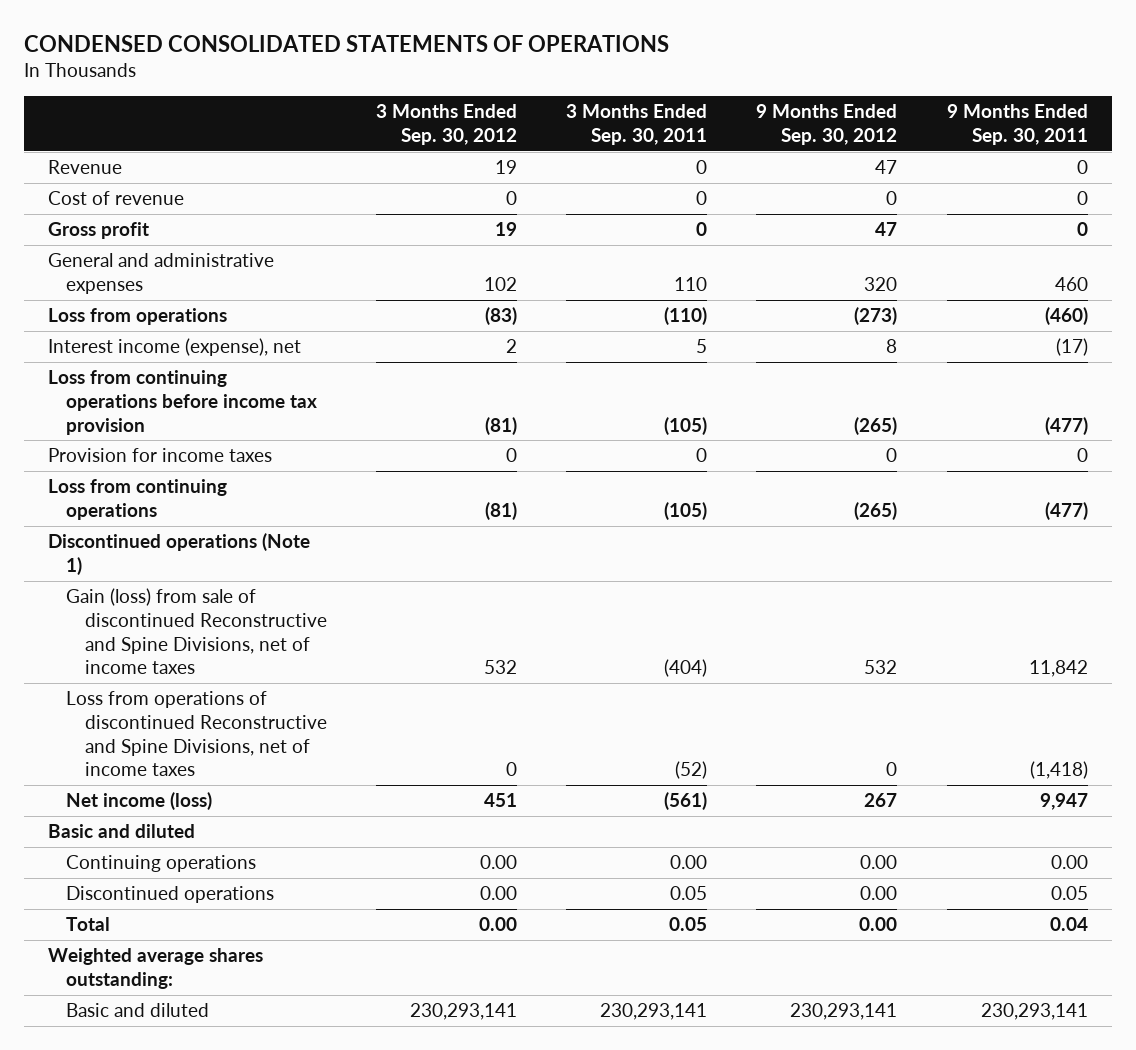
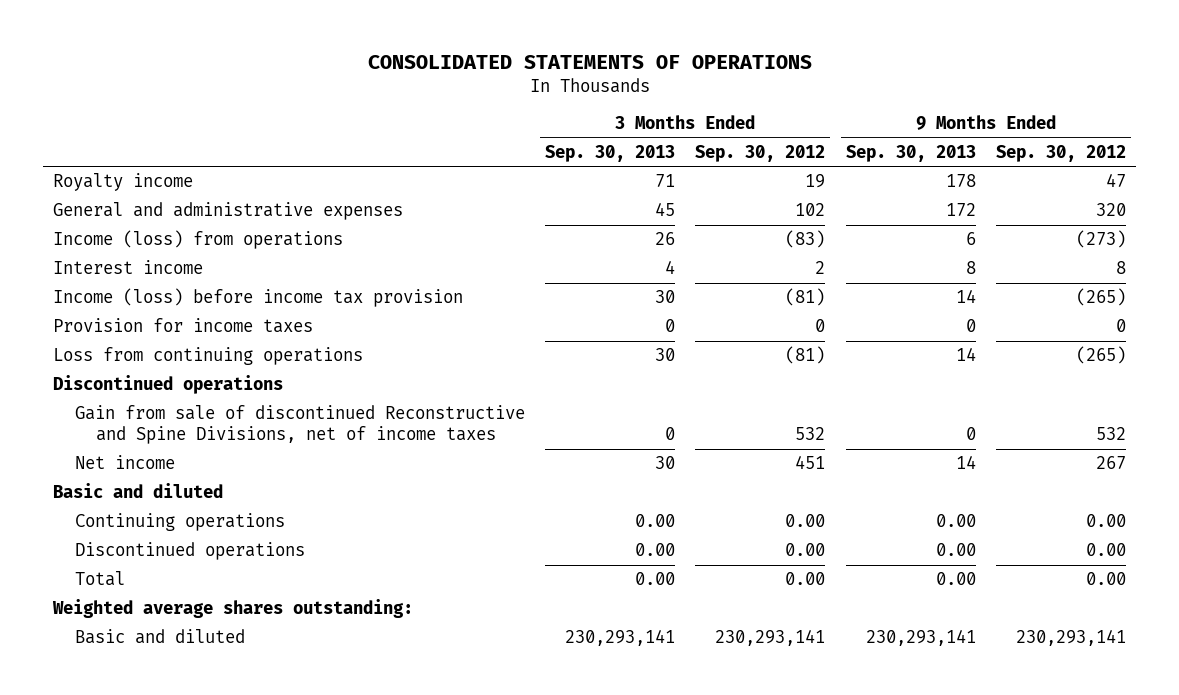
- CONDENSED CONSOLIDATED STATEMENTS OF OPERATIONS
+ CONSOLIDATED STATEMENTS OF OPERATIONS
- | 3 Months Ended Sep. 30, 2012 | 3 Months Ended Sep. 30, 2011 | 9 Months Ended Sep. 30, 2012 | 9 Months Ended Sep. 30, 2011
+ | 3 Months Ended Sep. 30, 2013 | 3 Months Ended Sep. 30, 2012 | 9 Months Ended Sep. 30, 2013 | 9 Months Ended Sep. 30, 2012
- Revenue | 19 | 0 | 47 | 0
- Cost of revenue | 0 | 0 | 0 | 0
- Gross profit | 19 | 0 | 47 | 0
+ Royalty income | 71 | 19 | 178 | 47
- Loss from operations | (83) | (110) | (273) | (460)
- Interest income (expense), net | 2 | 5 | 8 | (17)
- Loss from continuing operations before income tax provision | (81) | (105) | (265) | (477)
+ Income (loss) from operations | 26 | (83) | 6 | (273)
+ Interest income | 4 | 2 | 8 | 8
+ Income (loss) before income tax provision | 30 | (81) | 14 | (265)
- Discontinued operations (Note 1)
- Gain (loss) from sale of discontinued Reconstructive and Spine Divisions, net of income taxes | 532 | (404) | 532 | 11,842
- Loss from operations of discontinued Reconstructive and Spine Divisions, net of income taxes | 0 | (52) | 0 | (1,418)
- Net income (loss) | 451 | (561) | 267 | 9,947
+ Discontinued operations
+ Gain from sale of discontinued Reconstructive and Spine Divisions, net of income taxes | 0 | 532 | 0 | 532
+ Net income | 30 | 451 | 14 | 267

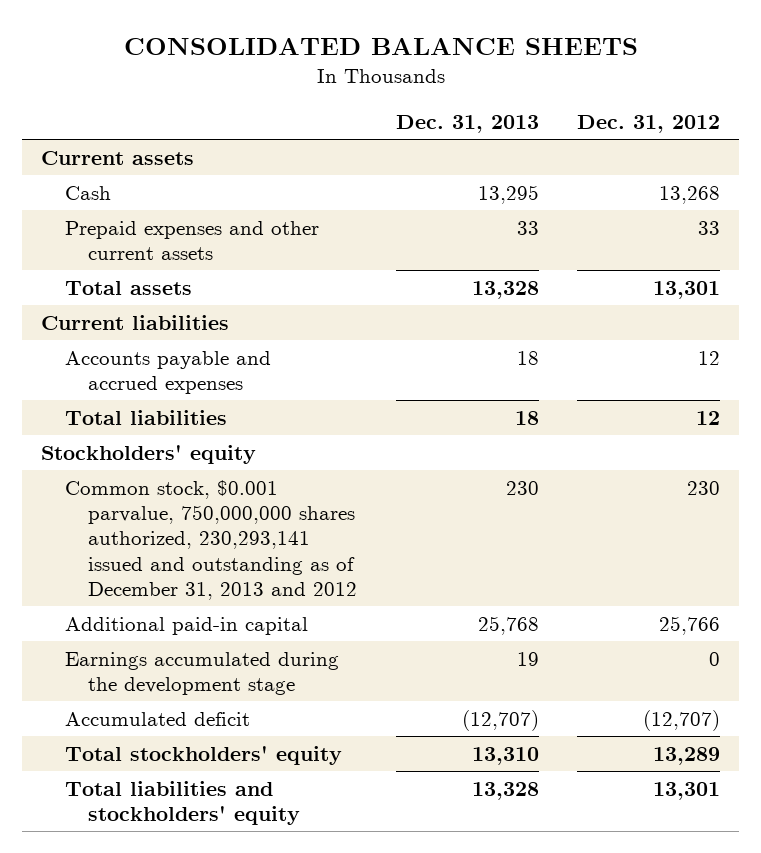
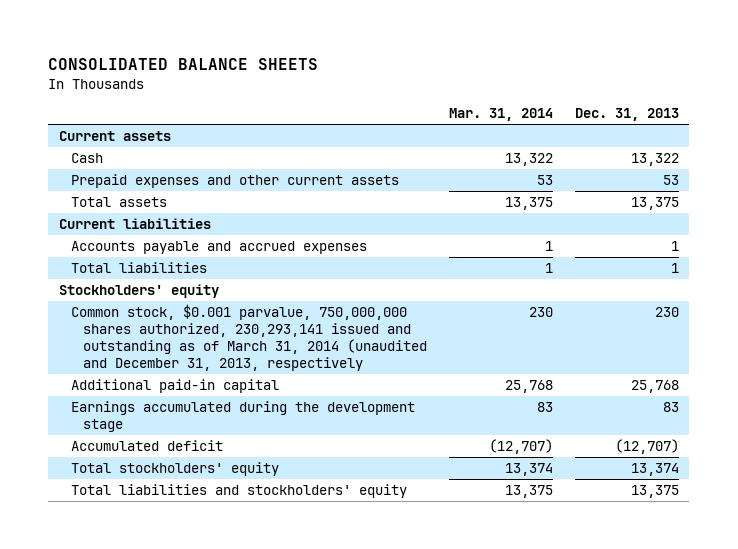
- | Dec. 31, 2013 | Dec. 31, 2012
+ | Mar. 31, 2014 | Dec. 31, 2013
- Cash | 13,295 | 13,268
- Prepaid expenses and other current assets | 33 | 33
- Total assets | 13,328 | 13,301
+ Cash | 13,322 | 13,322
+ Prepaid expenses and other current assets | 53 | 53
+ Total assets | 13,375 | 13,375
- Accounts payable and accrued expenses | 18 | 12
- Total liabilities | 18 | 12
+ Accounts payable and accrued expenses | 1 | 1
+ Total liabilities | 1 | 1
- Common stock, $0.001 parvalue, 750,000,000 shares authorized, 230,293,141 issued and outstanding as of December 31, 2013 and 2012 | 230 | 230
+ Common stock, $0.001 parvalue, 750,000,000 shares authorized, 230,293,141 issued and outstanding as of March 31, 2014 (unaudited and December 31, 2013, respectively | 230 | 230
- Earnings accumulated during the development stage | 19 | 0
+ Earnings accumulated during the development stage | 83 | 83
- Total stockholders' equity | 13,310 | 13,289
- Total liabilities and stockholders' equity | 13,328 | 13,301
+ Total stockholders' equity | 13,374 | 13,374
+ Total liabilities and stockholders' equity | 13,375 | 13,375

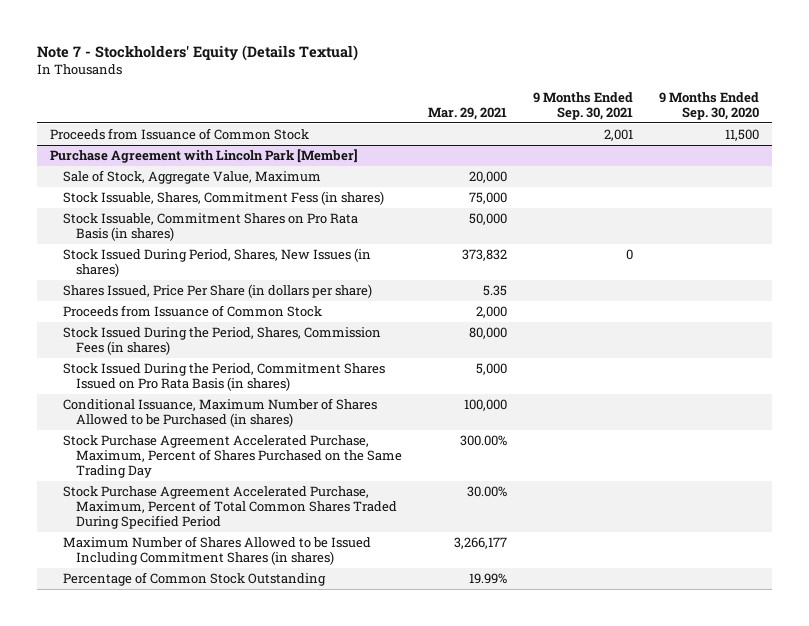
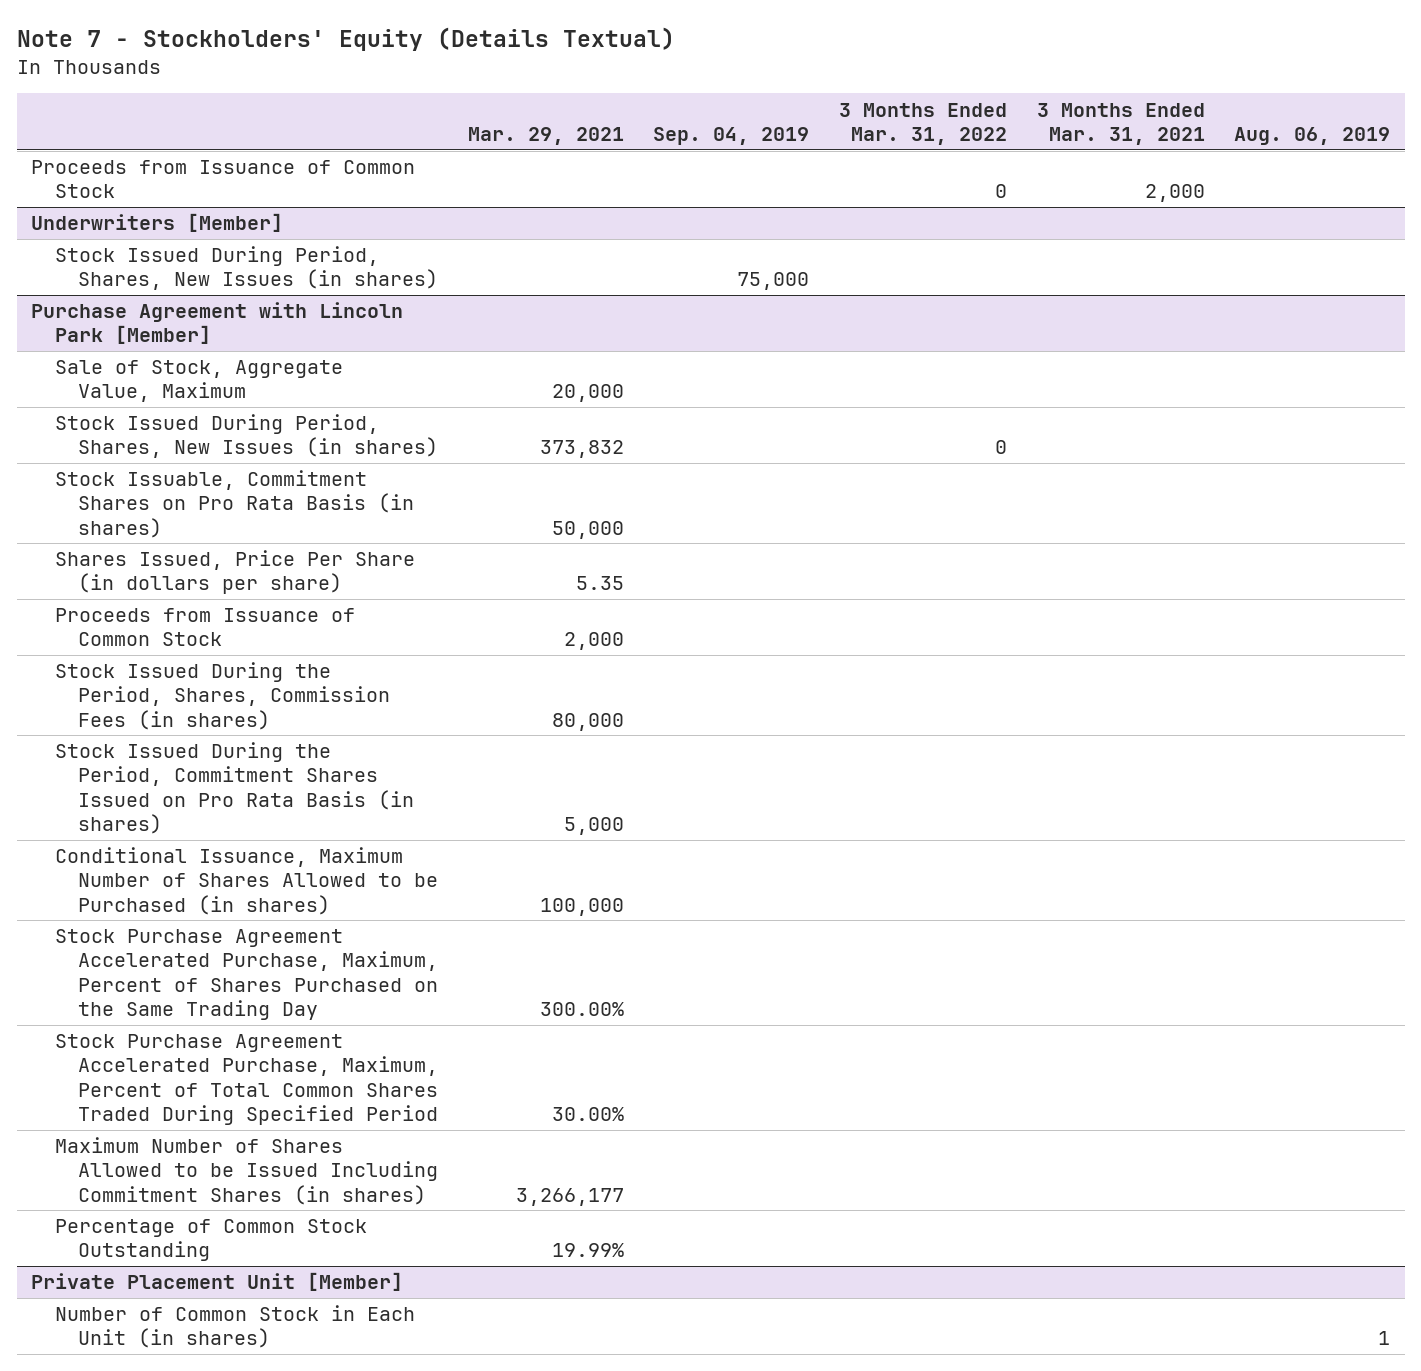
- | Mar. 29, 2021 | 9 Months Ended Sep. 30, 2021 | 9 Months Ended Sep. 30, 2020
+ | Mar. 29, 2021 | Sep. 04, 2019 | 3 Months Ended Mar. 31, 2022 | 3 Months Ended Mar. 31, 2021 | Aug. 06, 2019
+ Underwriters [Member]
+ Stock Issued During Period, Shares, New Issues (in shares) | | 75,000 | | |
@ Purchase Agreement with Lincoln Park [Member]
- Stock Issuable, Shares, Commitment Fess (in shares) | 75,000 | |
moved down: Stock Issuable, Commitment Shares on Pro Rata Basis (in shares) | 50,000 | | | |
+ Private Placement Unit [Member]
+ Number of Common Stock in Each Unit (in shares) | | | | | 1

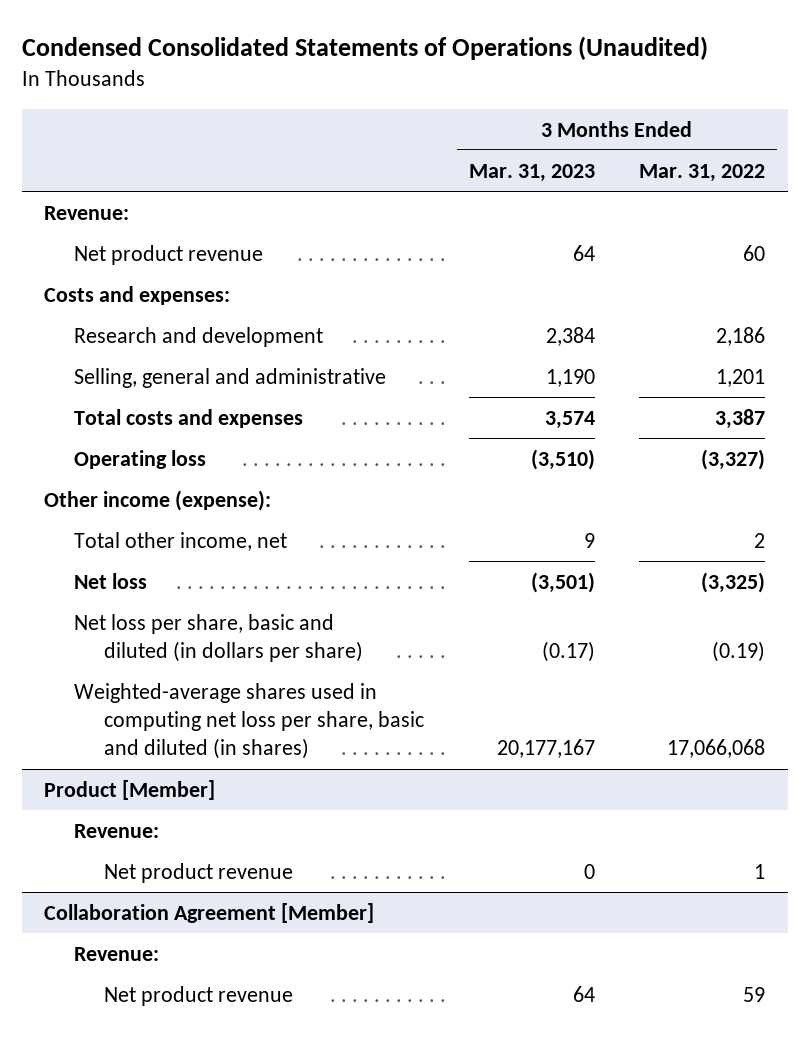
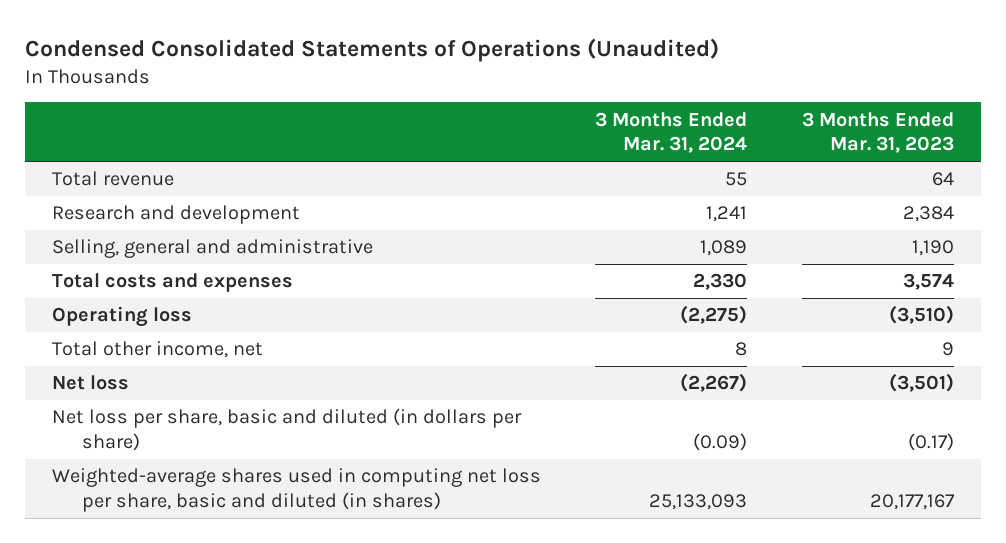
- | 3 Months Ended Mar. 31, 2023 | 3 Months Ended Mar. 31, 2022
+ | 3 Months Ended Mar. 31, 2024 | 3 Months Ended Mar. 31, 2023
- Revenue:
- Net product revenue | 64 | 60
- Costs and expenses:
+ Total revenue | 55 | 64
- Other income (expense):
- Product [Member]
- Revenue:
- Net product revenue | 0 | 1
- Collaboration Agreement [Member]
- Revenue:
- Net product revenue | 64 | 59

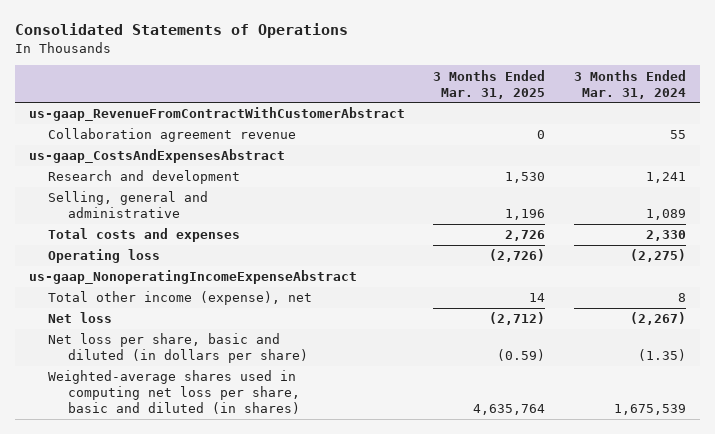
- Condensed Consolidated Statements of Operations (Unaudited)
+ Consolidated Statements of Operations
- | 3 Months Ended Mar. 31, 2024 | 3 Months Ended Mar. 31, 2023
+ | 3 Months Ended Mar. 31, 2025 | 3 Months Ended Mar. 31, 2024
- Total revenue | 55 | 64
+ us-gaap_RevenueFromContractWithCustomerAbstract
+ Collaboration agreement revenue | 0 | 55
+ us-gaap_CostsAndExpensesAbstract
- Total other income, net | 8 | 9
+ us-gaap_NonoperatingIncomeExpenseAbstract
+ Total other income (expense), net | 14 | 8
- Net loss per share, basic and diluted (in dollars per share) | (0.09) | (0.17)
- Weighted-average shares used in computing net loss per share, basic and diluted (in shares) | 25,133,093 | 20,177,167
+ Net loss per share, basic and diluted (in dollars per share) | (0.59) | (1.35)
+ Weighted-average shares used in computing net loss per share, basic and diluted (in shares) | 4,635,764 | 1,675,539

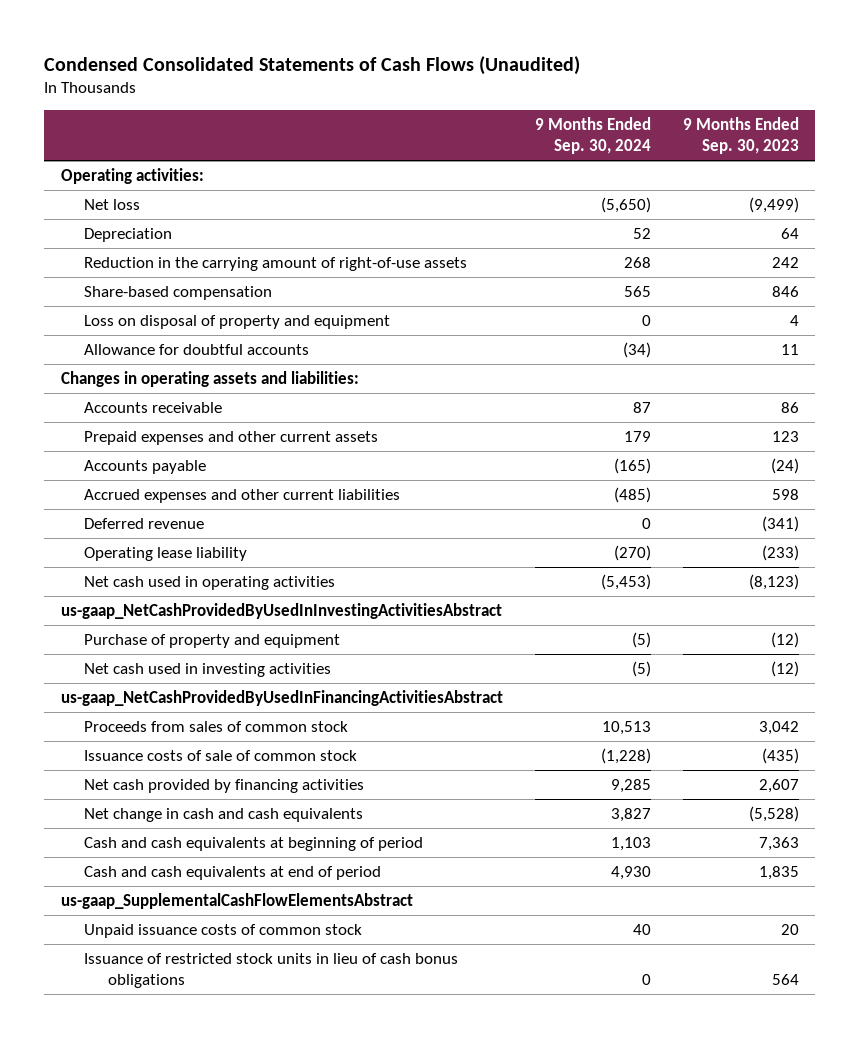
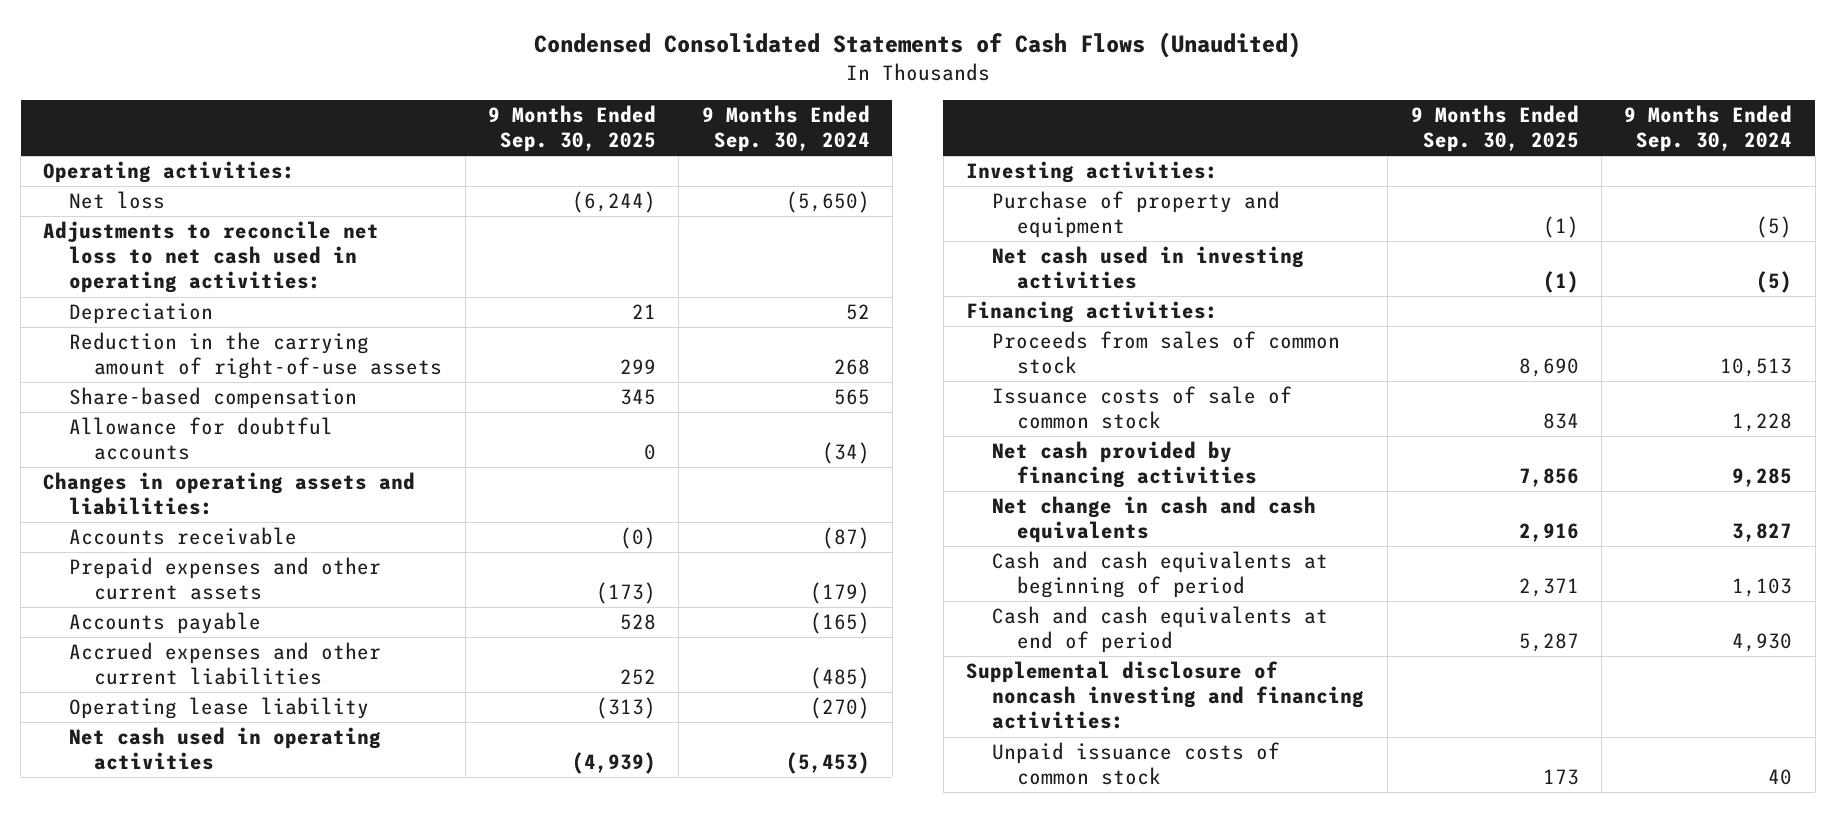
- | 9 Months Ended Sep. 30, 2024 | 9 Months Ended Sep. 30, 2023
+ | 9 Months Ended Sep. 30, 2025 | 9 Months Ended Sep. 30, 2024
+ Adjustments to reconcile net loss to net cash used in operating activities:
- Loss on disposal of property and equipment | 0 | 4
- Accounts receivable | 87 | 86
- Prepaid expenses and other current assets | 179 | 123
+ Accounts receivable | (0) | (87)
+ Prepaid expenses and other current assets | (173) | (179)
- Deferred revenue | 0 | (341)
- us-gaap_NetCashProvidedByUsedInInvestingActivitiesAbstract
+ Investing activities:
- us-gaap_NetCashProvidedByUsedInFinancingActivitiesAbstract
+ Financing activities:
- Issuance costs of sale of common stock | (1,228) | (435)
+ Issuance costs of sale of common stock | 834 | 1,228
- us-gaap_SupplementalCashFlowElementsAbstract
+ Supplemental disclosure of noncash investing and financing activities:
- Issuance of restricted stock units in lieu of cash bonus obligations | 0 | 564

